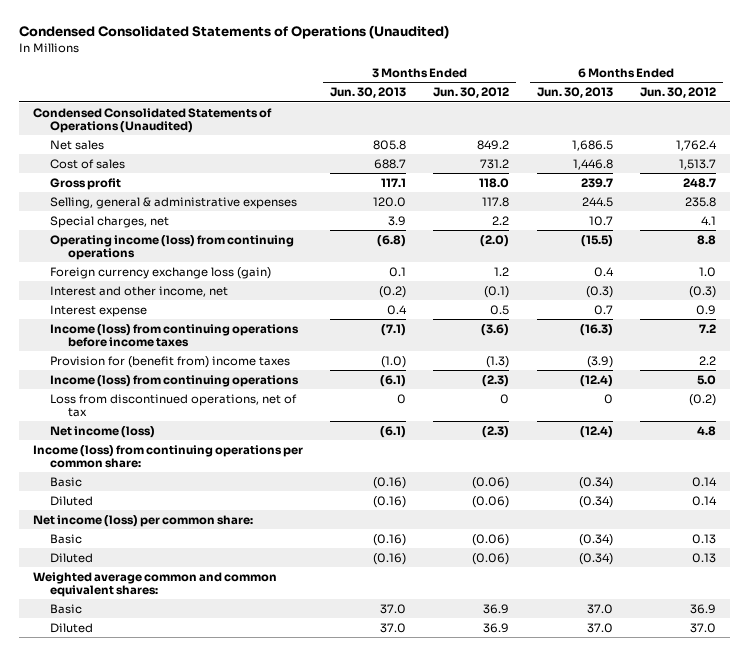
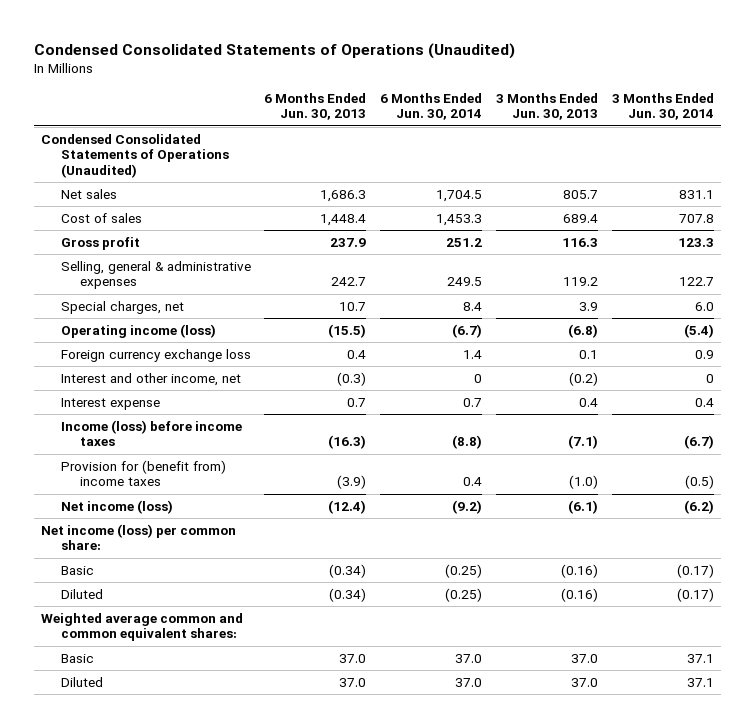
- | 3 Months Ended Jun. 30, 2013 | 3 Months Ended Jun. 30, 2012 | 6 Months Ended Jun. 30, 2013 | 6 Months Ended Jun. 30, 2012
+ | 6 Months Ended Jun. 30, 2013 | 6 Months Ended Jun. 30, 2014 | 3 Months Ended Jun. 30, 2013 | 3 Months Ended Jun. 30, 2014
- Net sales | 805.8 | 849.2 | 1,686.5 | 1,762.4
- Cost of sales | 688.7 | 731.2 | 1,446.8 | 1,513.7
- Gross profit | 117.1 | 118.0 | 239.7 | 248.7
- Selling, general & administrative expenses | 120.0 | 117.8 | 244.5 | 235.8
+ Net sales | 1,686.3 | 1,704.5 | 805.7 | 831.1
+ Cost of sales | 1,448.4 | 1,453.3 | 689.4 | 707.8
+ Gross profit | 237.9 | 251.2 | 116.3 | 123.3
+ Selling, general & administrative expenses | 242.7 | 249.5 | 119.2 | 122.7
- Operating income (loss) from continuing operations | (6.8) | (2.0) | (15.5) | 8.8
- Foreign currency exchange loss (gain) | 0.1 | 1.2 | 0.4 | 1.0
+ Operating income (loss) | (15.5) | (6.7) | (6.8) | (5.4)
+ Foreign currency exchange loss | 0.4 | 1.4 | 0.1 | 0.9
- Income (loss) from continuing operations before income taxes | (7.1) | (3.6) | (16.3) | 7.2
+ Income (loss) before income taxes | (16.3) | (8.8) | (7.1) | (6.7)
- Income (loss) from continuing operations | (6.1) | (2.3) | (12.4) | 5.0
- Loss from discontinued operations, net of tax | 0 | 0 | 0 | (0.2)
- Income (loss) from continuing operations per common share:
- Basic | (0.16) | (0.06) | (0.34) | 0.14
- Diluted | (0.16) | (0.06) | (0.34) | 0.14

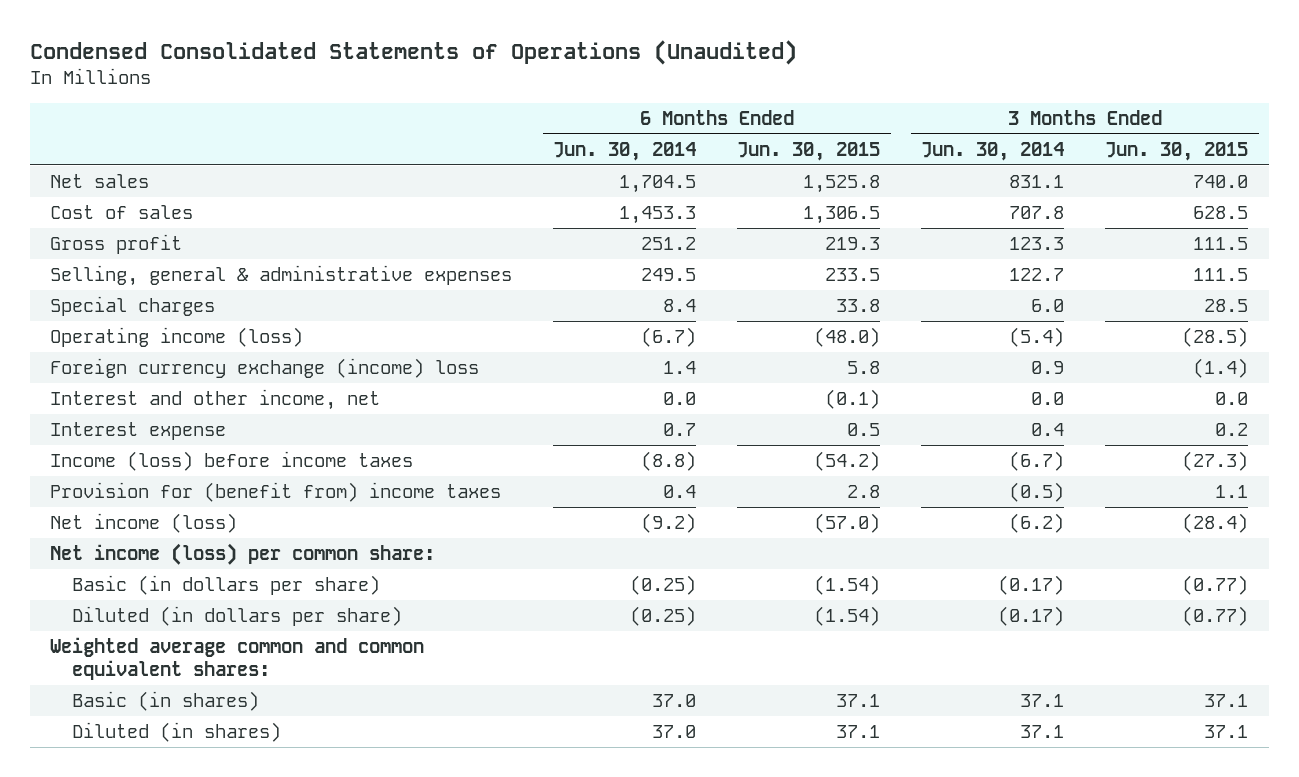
- | 6 Months Ended Jun. 30, 2013 | 6 Months Ended Jun. 30, 2014 | 3 Months Ended Jun. 30, 2013 | 3 Months Ended Jun. 30, 2014
+ | 6 Months Ended Jun. 30, 2014 | 6 Months Ended Jun. 30, 2015 | 3 Months Ended Jun. 30, 2014 | 3 Months Ended Jun. 30, 2015
- Condensed Consolidated Statements of Operations (Unaudited)
- Special charges, net | 10.7 | 8.4 | 3.9 | 6.0
+ Special charges | 8.4 | 33.8 | 6.0 | 28.5
- Foreign currency exchange loss | 0.4 | 1.4 | 0.1 | 0.9
- Interest and other income, net | (0.3) | 0 | (0.2) | 0
+ Foreign currency exchange (income) loss | 1.4 | 5.8 | 0.9 | (1.4)
+ Interest and other income, net | 0.0 | (0.1) | 0.0 | 0.0
- Basic | (0.34) | (0.25) | (0.16) | (0.17)
- Diluted | (0.34) | (0.25) | (0.16) | (0.17)
+ Basic (in dollars per share) | (0.25) | (1.54) | (0.17) | (0.77)
+ Diluted (in dollars per share) | (0.25) | (1.54) | (0.17) | (0.77)
- Basic | 37.0 | 37.0 | 37.0 | 37.1
- Diluted | 37.0 | 37.0 | 37.0 | 37.1
+ Basic (in shares) | 37.0 | 37.1 | 37.1 | 37.1
+ Diluted (in shares) | 37.0 | 37.1 | 37.1 | 37.1

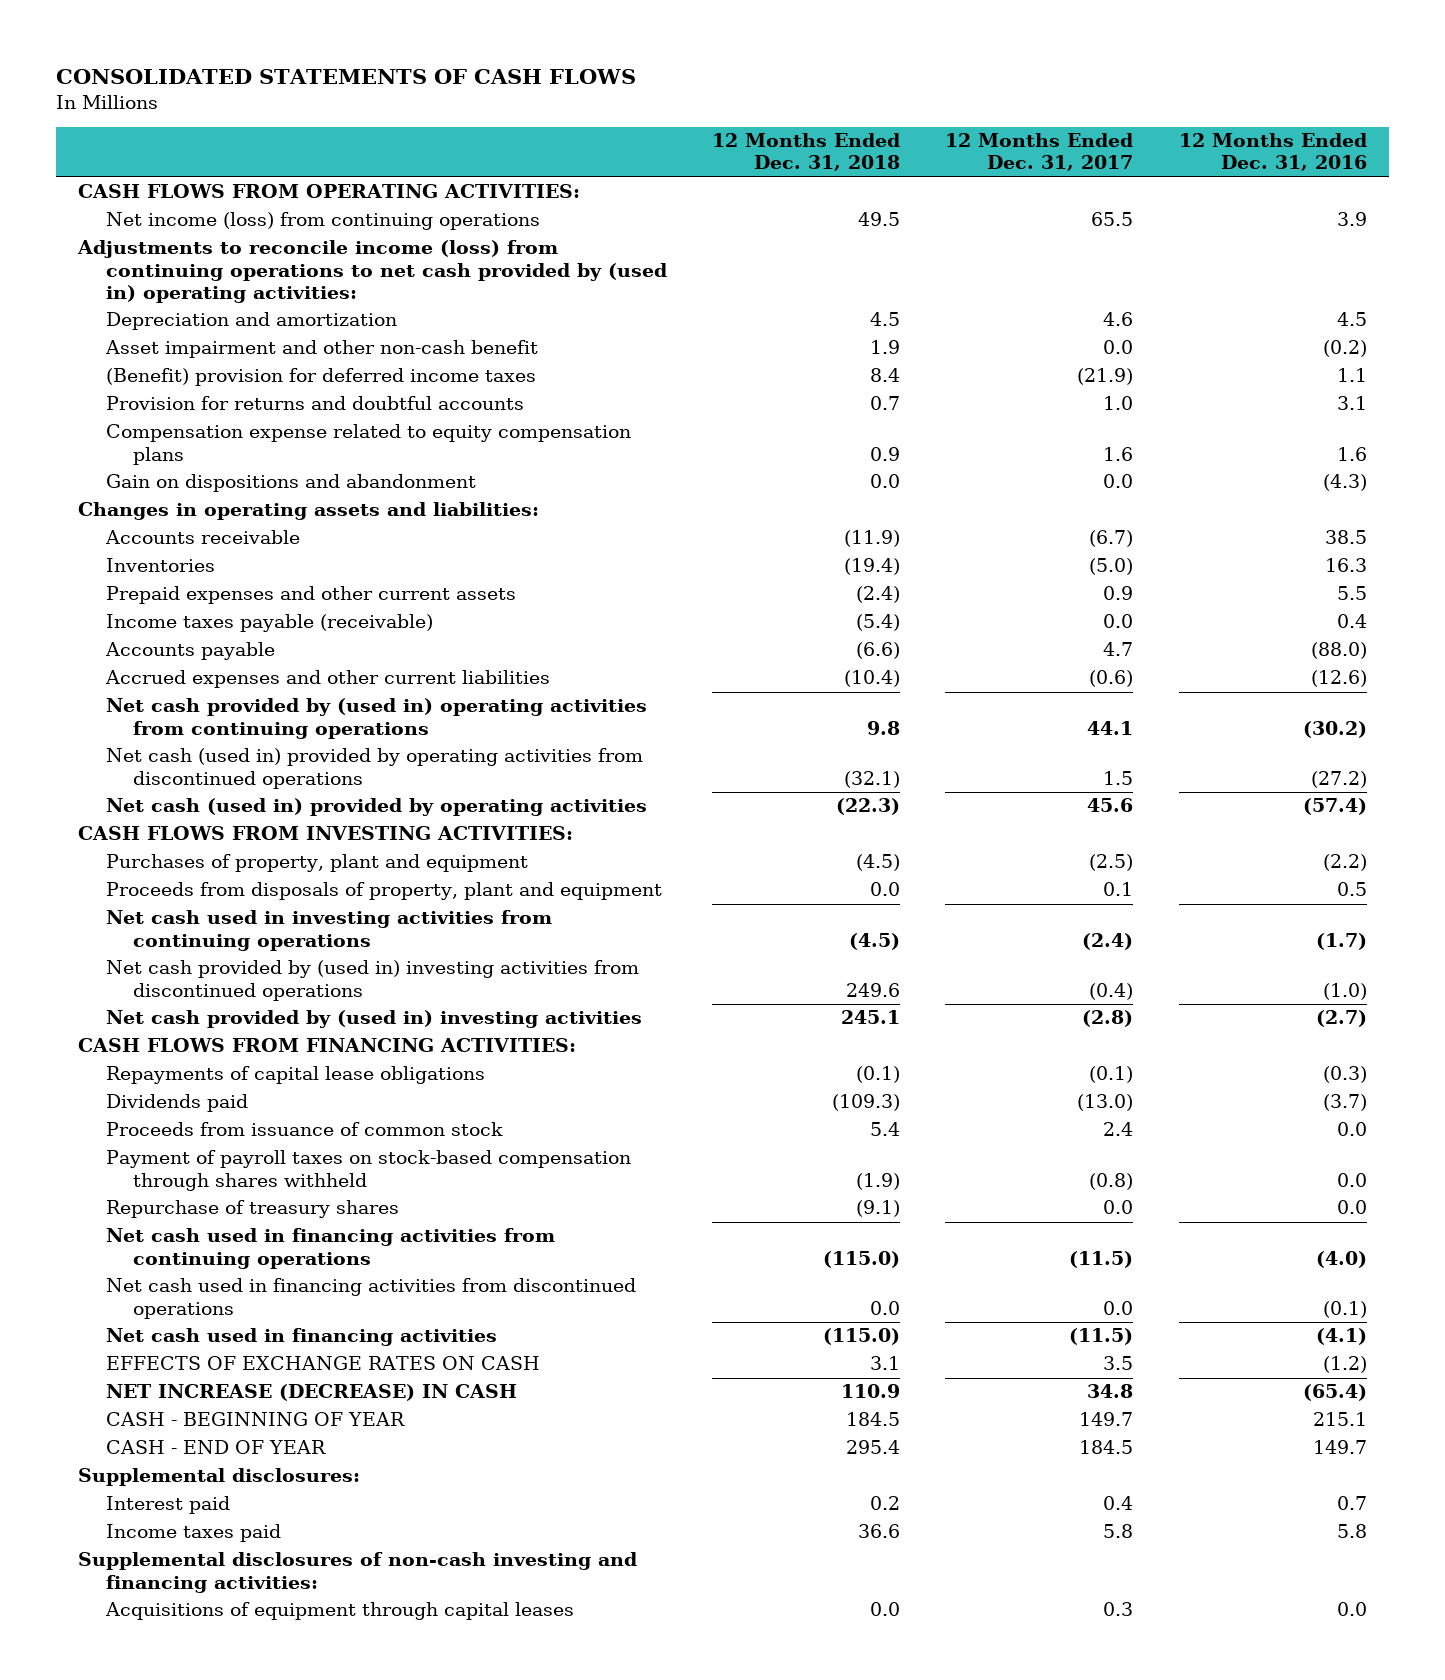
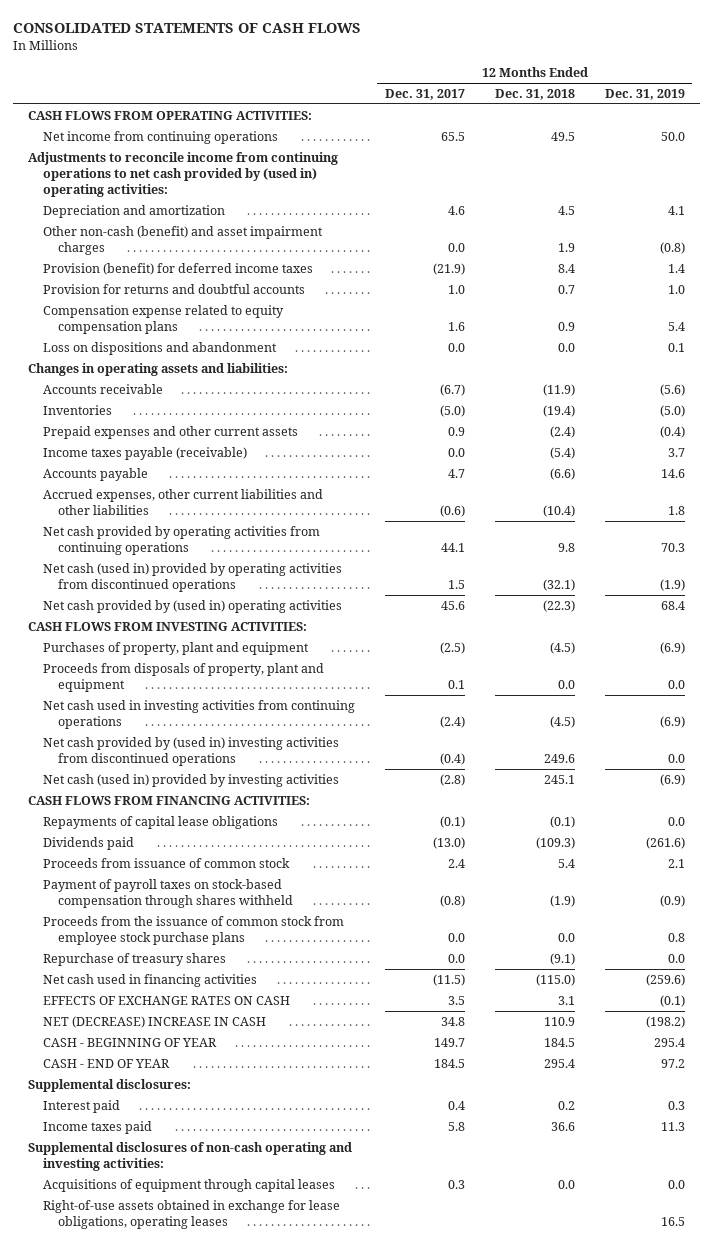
- | 12 Months Ended Dec. 31, 2018 | 12 Months Ended Dec. 31, 2017 | 12 Months Ended Dec. 31, 2016
+ | 12 Months Ended Dec. 31, 2017 | 12 Months Ended Dec. 31, 2018 | 12 Months Ended Dec. 31, 2019
- Net income (loss) from continuing operations | 49.5 | 65.5 | 3.9
- Adjustments to reconcile income (loss) from continuing operations to net cash provided by (used in) operating activities:
+ Net income from continuing operations | 65.5 | 49.5 | 50.0
+ Adjustments to reconcile income from continuing operations to net cash provided by (used in) operating activities:
- Asset impairment and other non-cash benefit | 1.9 | 0.0 | (0.2)
- (Benefit) provision for deferred income taxes | 8.4 | (21.9) | 1.1
+ Other non-cash (benefit) and asset impairment charges | 0.0 | 1.9 | (0.8)
+ Provision (benefit) for deferred income taxes | (21.9) | 8.4 | 1.4
- Gain on dispositions and abandonment | 0.0 | 0.0 | (4.3)
+ Loss on dispositions and abandonment | 0.0 | 0.0 | 0.1
- Accrued expenses and other current liabilities | (10.4) | (0.6) | (12.6)
- Net cash provided by (used in) operating activities from continuing operations | 9.8 | 44.1 | (30.2)
+ Accrued expenses, other current liabilities and other liabilities | (0.6) | (10.4) | 1.8
+ Net cash provided by operating activities from continuing operations | 44.1 | 9.8 | 70.3
- Net cash (used in) provided by operating activities | (22.3) | 45.6 | (57.4)
+ Net cash provided by (used in) operating activities | 45.6 | (22.3) | 68.4
- Net cash provided by (used in) investing activities | 245.1 | (2.8) | (2.7)
+ Net cash (used in) provided by investing activities | (2.8) | 245.1 | (6.9)
+ Proceeds from the issuance of common stock from employee stock purchase plans | 0.0 | 0.0 | 0.8
- Net cash used in financing activities from continuing operations | (115.0) | (11.5) | (4.0)
- Net cash used in financing activities from discontinued operations | 0.0 | 0.0 | (0.1)
- NET INCREASE (DECREASE) IN CASH | 110.9 | 34.8 | (65.4)
+ NET (DECREASE) INCREASE IN CASH | 34.8 | 110.9 | (198.2)
- Supplemental disclosures of non-cash investing and financing activities:
+ Supplemental disclosures of non-cash operating and investing activities:
+ Right-of-use assets obtained in exchange for lease obligations, operating leases | | | 16.5

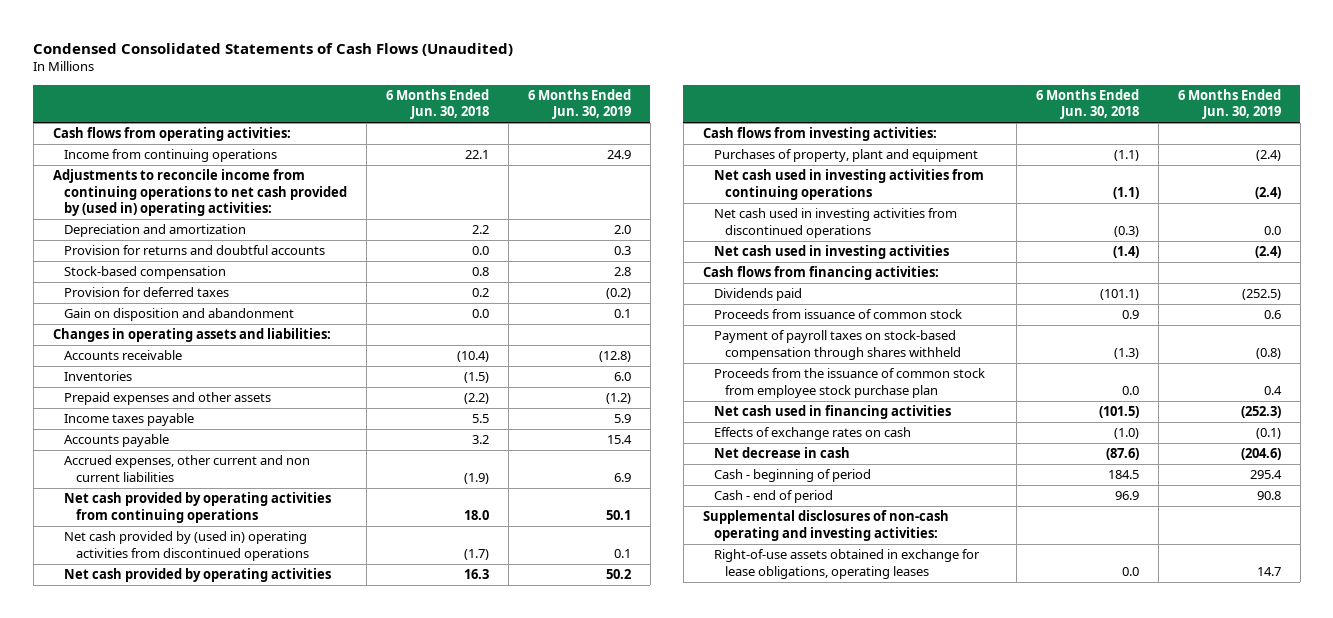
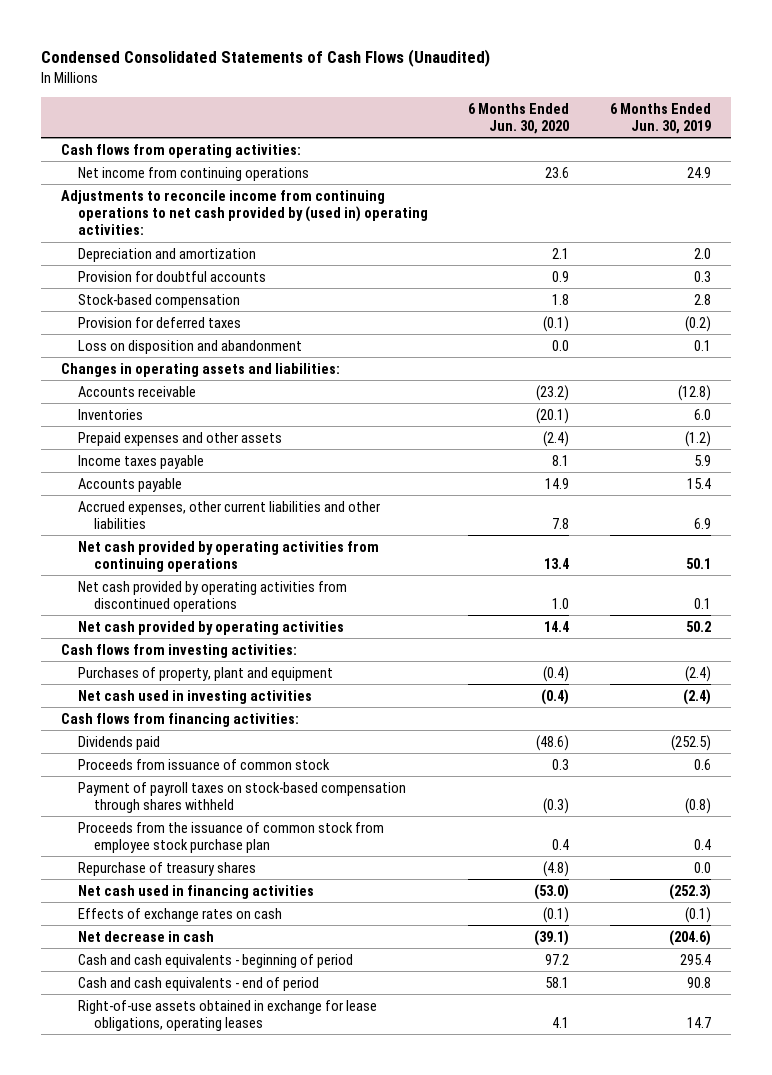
- | 6 Months Ended Jun. 30, 2018 | 6 Months Ended Jun. 30, 2019
+ | 6 Months Ended Jun. 30, 2020 | 6 Months Ended Jun. 30, 2019
- Income from continuing operations | 22.1 | 24.9
+ Net income from continuing operations | 23.6 | 24.9
- Provision for returns and doubtful accounts | 0.0 | 0.3
+ Provision for doubtful accounts | 0.9 | 0.3
- Gain on disposition and abandonment | 0.0 | 0.1
+ Loss on disposition and abandonment | 0.0 | 0.1
- Accrued expenses, other current and non current liabilities | (1.9) | 6.9
+ Accrued expenses, other current liabilities and other liabilities | 7.8 | 6.9
- Net cash provided by (used in) operating activities from discontinued operations | (1.7) | 0.1
+ Net cash provided by operating activities from discontinued operations | 1.0 | 0.1
- Net cash used in investing activities from continuing operations | (1.1) | (2.4)
- Net cash used in investing activities from discontinued operations | (0.3) | 0.0
+ Repurchase of treasury shares | (4.8) | 0.0
- Cash - beginning of period | 184.5 | 295.4
- Cash - end of period | 96.9 | 90.8
- Supplemental disclosures of non-cash operating and investing activities:
+ Cash and cash equivalents - beginning of period | 97.2 | 295.4
+ Cash and cash equivalents - end of period | 58.1 | 90.8

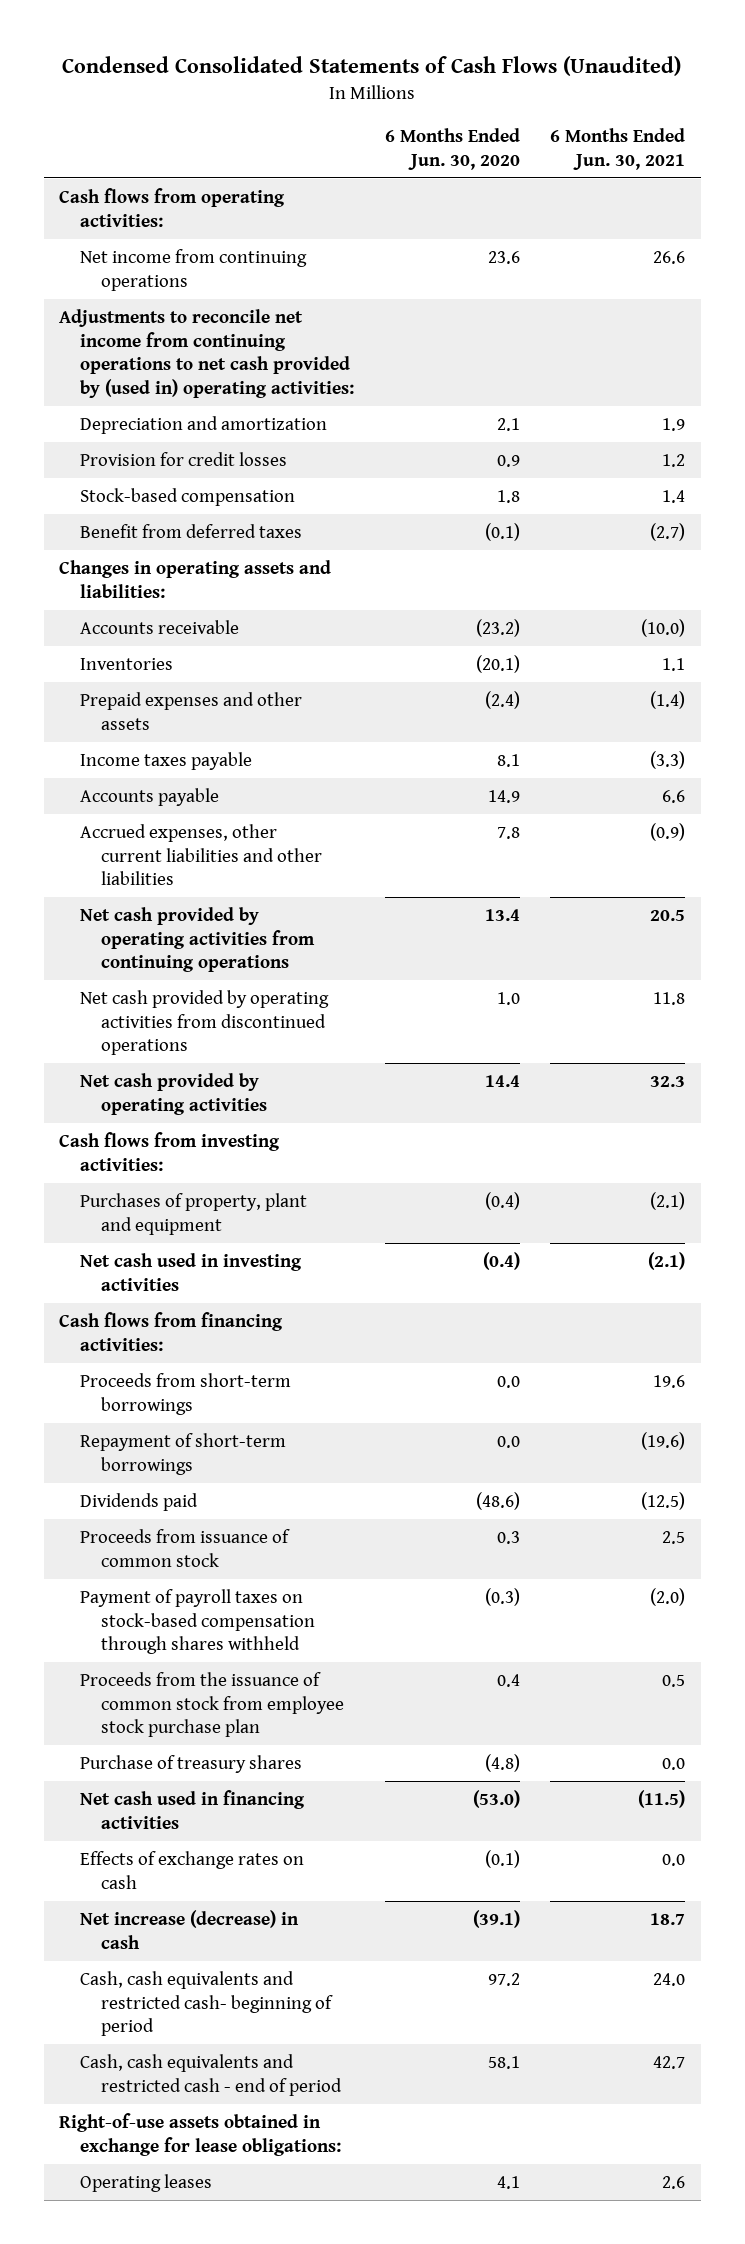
- | 6 Months Ended Jun. 30, 2020 | 6 Months Ended Jun. 30, 2019
+ | 6 Months Ended Jun. 30, 2020 | 6 Months Ended Jun. 30, 2021
- Adjustments to reconcile income from continuing operations to net cash provided by (used in) operating activities:
+ Adjustments to reconcile net income from continuing operations to net cash provided by (used in) operating activities:
- Provision for doubtful accounts | 0.9 | 0.3
+ Provision for credit losses | 0.9 | 1.2
- Provision for deferred taxes | (0.1) | (0.2)
- Loss on disposition and abandonment | 0.0 | 0.1
+ Benefit from deferred taxes | (0.1) | (2.7)
+ Proceeds from short-term borrowings | 0.0 | 19.6
+ Repayment of short-term borrowings | 0.0 | (19.6)
- Repurchase of treasury shares | (4.8) | 0.0
+ Purchase of treasury shares | (4.8) | 0.0
- Net decrease in cash | (39.1) | (204.6)
- Cash and cash equivalents - beginning of period | 97.2 | 295.4
- Cash and cash equivalents - end of period | 58.1 | 90.8
- Right-of-use assets obtained in exchange for lease obligations, operating leases | 4.1 | 14.7
+ Net increase (decrease) in cash | (39.1) | 18.7
+ Cash, cash equivalents and restricted cash- beginning of period | 97.2 | 24.0
+ Cash, cash equivalents and restricted cash - end of period | 58.1 | 42.7
+ Right-of-use assets obtained in exchange for lease obligations:
+ Operating leases | 4.1 | 2.6

